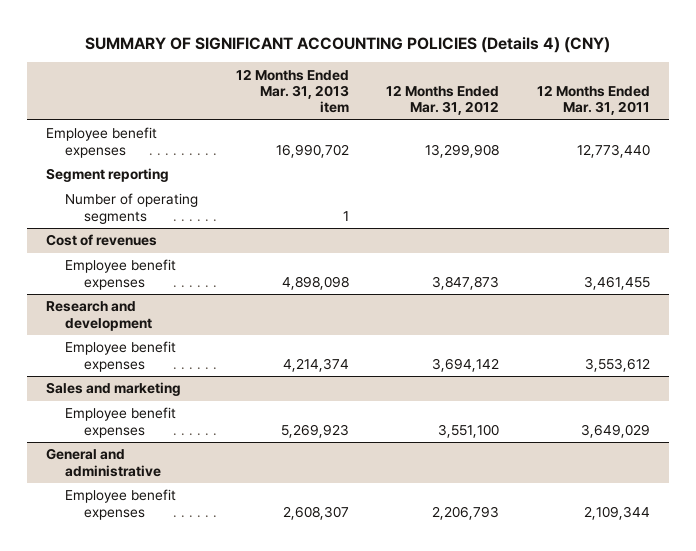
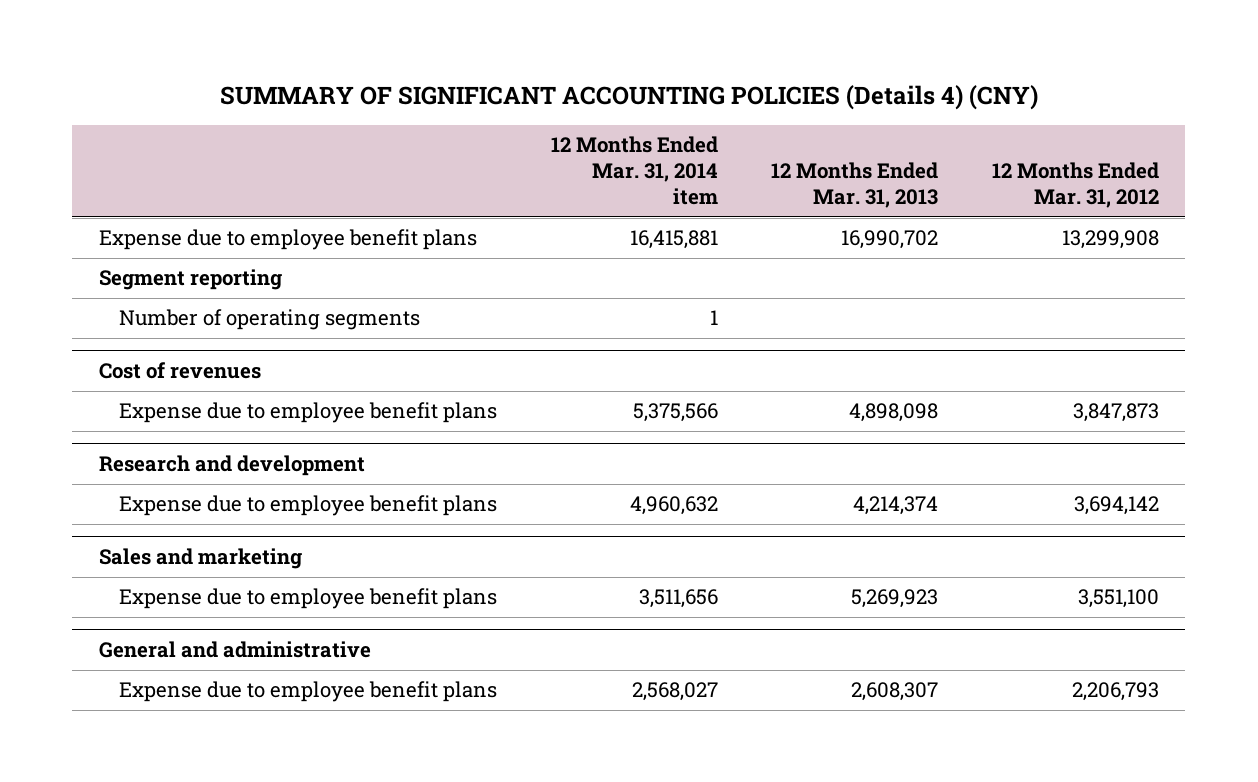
- | 12 Months Ended Mar. 31, 2013 item | 12 Months Ended Mar. 31, 2012 | 12 Months Ended Mar. 31, 2011
+ | 12 Months Ended Mar. 31, 2014 item | 12 Months Ended Mar. 31, 2013 | 12 Months Ended Mar. 31, 2012
- Employee benefit expenses | 16,990,702 | 13,299,908 | 12,773,440
+ Expense due to employee benefit plans | 16,415,881 | 16,990,702 | 13,299,908
@ Cost of revenues
- Employee benefit expenses | 4,898,098 | 3,847,873 | 3,461,455
+ Expense due to employee benefit plans | 5,375,566 | 4,898,098 | 3,847,873
@ Research and development
- Employee benefit expenses | 4,214,374 | 3,694,142 | 3,553,612
+ Expense due to employee benefit plans | 4,960,632 | 4,214,374 | 3,694,142
@ Sales and marketing
- Employee benefit expenses | 5,269,923 | 3,551,100 | 3,649,029
+ Expense due to employee benefit plans | 3,511,656 | 5,269,923 | 3,551,100
@ General and administrative
- Employee benefit expenses | 2,608,307 | 2,206,793 | 2,109,344
+ Expense due to employee benefit plans | 2,568,027 | 2,608,307 | 2,206,793

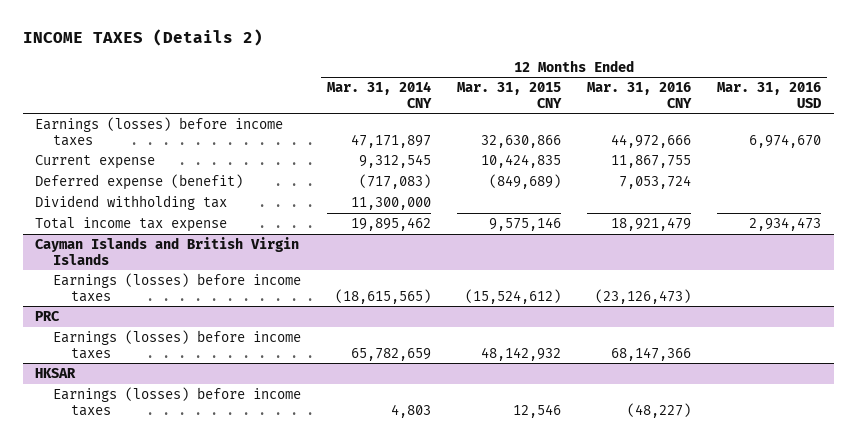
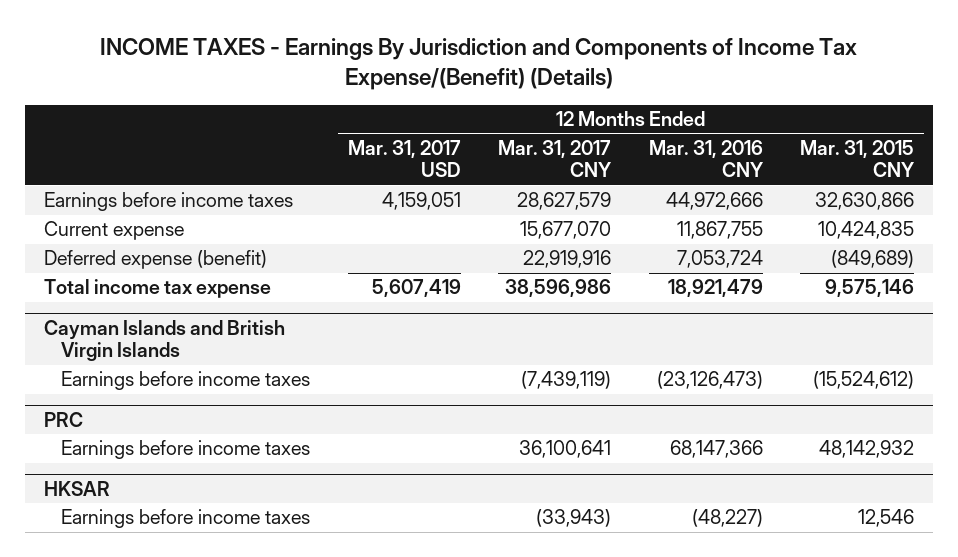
- INCOME TAXES (Details 2)
+ INCOME TAXES - Earnings By Jurisdiction and Components of Income Tax Expense/(Benefit) (Details)
- | 12 Months Ended Mar. 31, 2014 CNY | 12 Months Ended Mar. 31, 2015 CNY | 12 Months Ended Mar. 31, 2016 CNY | 12 Months Ended Mar. 31, 2016 USD
+ | 12 Months Ended Mar. 31, 2017 USD | 12 Months Ended Mar. 31, 2017 CNY | 12 Months Ended Mar. 31, 2016 CNY | 12 Months Ended Mar. 31, 2015 CNY
- Earnings (losses) before income taxes | 47,171,897 | 32,630,866 | 44,972,666 | 6,974,670
+ Earnings before income taxes | 4,159,051 | 28,627,579 | 44,972,666 | 32,630,866
- Dividend withholding tax | 11,300,000 | | |
@ Cayman Islands and British Virgin Islands
- Earnings (losses) before income taxes | (18,615,565) | (15,524,612) | (23,126,473) |
+ Earnings before income taxes | | (7,439,119) | (23,126,473) | (15,524,612)
@ PRC
- Earnings (losses) before income taxes | 65,782,659 | 48,142,932 | 68,147,366 |
+ Earnings before income taxes | | 36,100,641 | 68,147,366 | 48,142,932
@ HKSAR
- Earnings (losses) before income taxes | 4,803 | 12,546 | (48,227) |
+ Earnings before income taxes | | (33,943) | (48,227) | 12,546

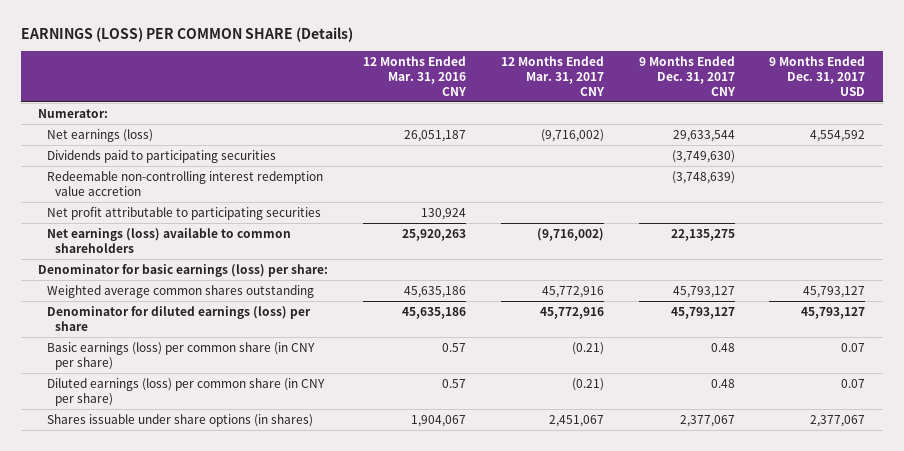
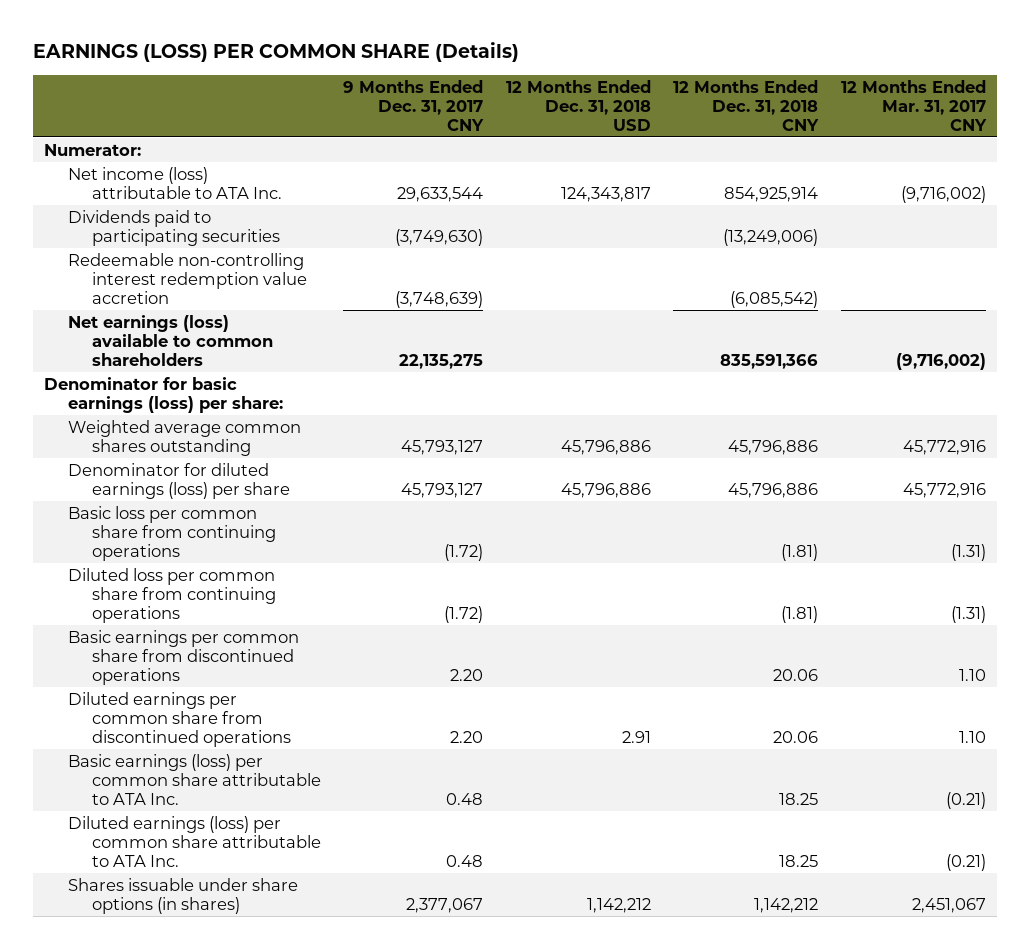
- | 12 Months Ended Mar. 31, 2016 CNY | 12 Months Ended Mar. 31, 2017 CNY | 9 Months Ended Dec. 31, 2017 CNY | 9 Months Ended Dec. 31, 2017 USD
+ | 9 Months Ended Dec. 31, 2017 CNY | 12 Months Ended Dec. 31, 2018 USD | 12 Months Ended Dec. 31, 2018 CNY | 12 Months Ended Mar. 31, 2017 CNY
- Net earnings (loss) | 26,051,187 | (9,716,002) | 29,633,544 | 4,554,592
+ Net income (loss) attributable to ATA Inc. | 29,633,544 | 124,343,817 | 854,925,914 | (9,716,002)
- Net profit attributable to participating securities | 130,924 | | |
- Basic earnings (loss) per common share (in CNY per share) | 0.57 | (0.21) | 0.48 | 0.07
- Diluted earnings (loss) per common share (in CNY per share) | 0.57 | (0.21) | 0.48 | 0.07
+ Basic loss per common share from continuing operations | (1.72) | | (1.81) | (1.31)
+ Diluted loss per common share from continuing operations | (1.72) | | (1.81) | (1.31)
+ Basic earnings per common share from discontinued operations | 2.20 | | 20.06 | 1.10
+ Diluted earnings per common share from discontinued operations | 2.20 | 2.91 | 20.06 | 1.10
+ Basic earnings (loss) per common share attributable to ATA Inc. | 0.48 | | 18.25 | (0.21)
+ Diluted earnings (loss) per common share attributable to ATA Inc. | 0.48 | | 18.25 | (0.21)

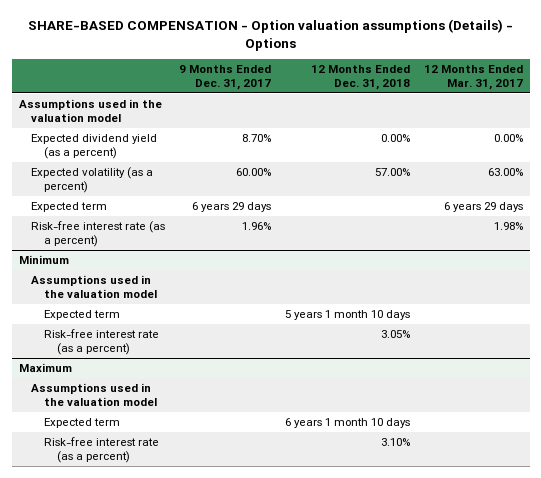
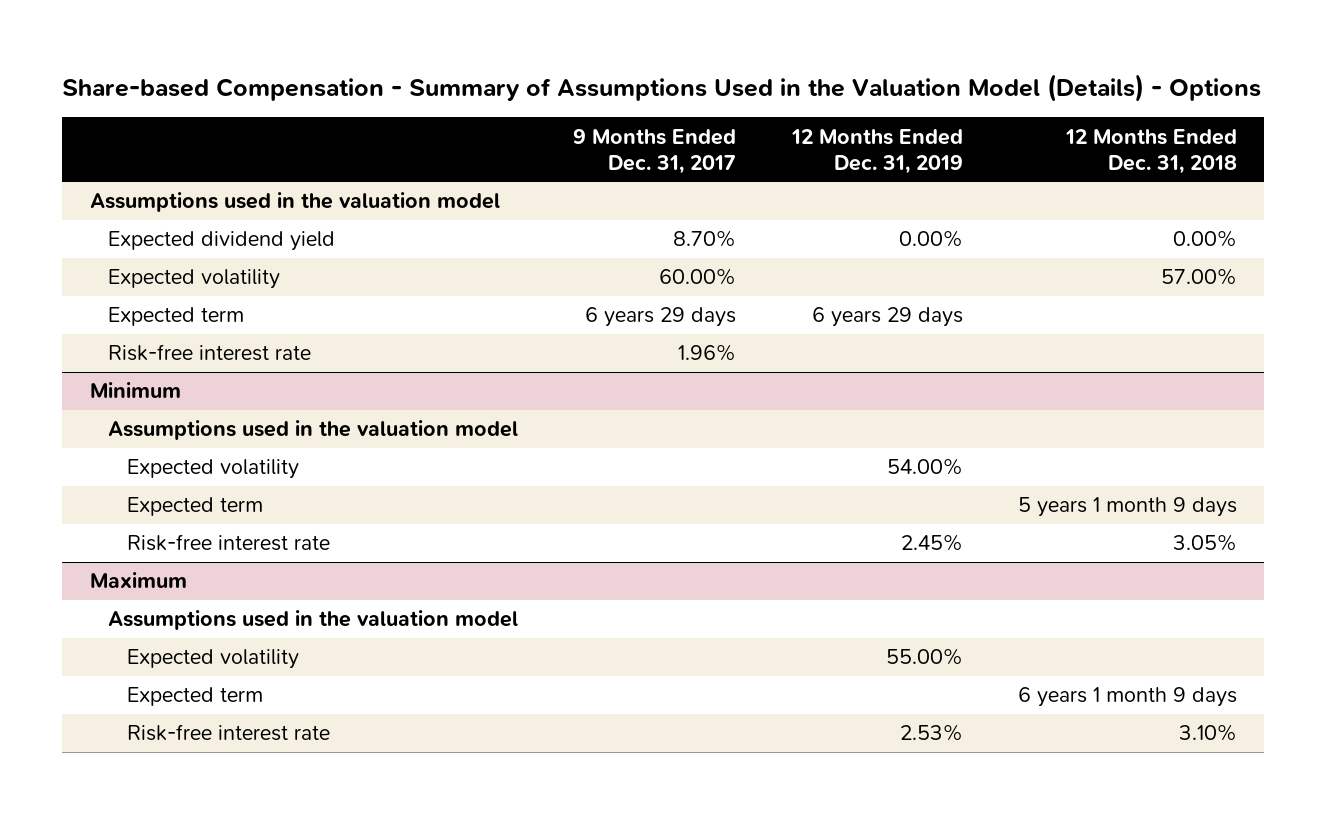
- SHARE-BASED COMPENSATION - Option valuation assumptions (Details) - Options
+ Share-based Compensation - Summary of Assumptions Used in the Valuation Model (Details) - Options
- | 9 Months Ended Dec. 31, 2017 | 12 Months Ended Dec. 31, 2018 | 12 Months Ended Mar. 31, 2017
+ | 9 Months Ended Dec. 31, 2017 | 12 Months Ended Dec. 31, 2019 | 12 Months Ended Dec. 31, 2018
- Expected dividend yield (as a percent) | 8.70% | 0.00% | 0.00%
- Expected volatility (as a percent) | 60.00% | 57.00% | 63.00%
+ Expected dividend yield | 8.70% | 0.00% | 0.00%
+ Expected volatility | 60.00% | | 57.00%
- Risk-free interest rate (as a percent) | 1.96% | | 1.98%
+ Risk-free interest rate | 1.96% | |
@ Minimum
- Expected term | | 5 years 1 month 10 days |
- Risk-free interest rate (as a percent) | | 3.05% |
+ Expected volatility | | 54.00% |
+ Expected term | | | 5 years 1 month 9 days
+ Risk-free interest rate | | 2.45% | 3.05%
@ Maximum
- Expected term | | 6 years 1 month 10 days |
- Risk-free interest rate (as a percent) | | 3.10% |
+ Expected volatility | | 55.00% |
+ Expected term | | | 6 years 1 month 9 days
+ Risk-free interest rate | | 2.53% | 3.10%

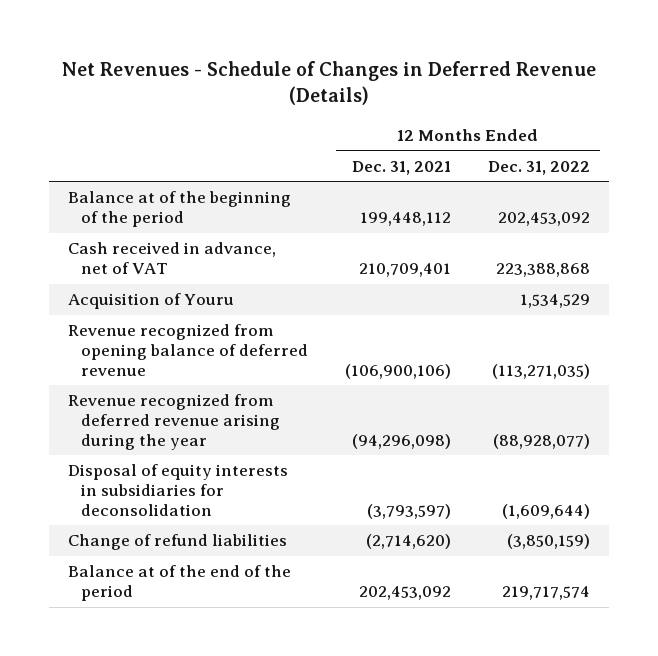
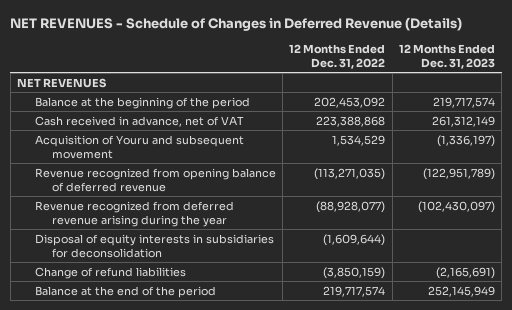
- Net Revenues - Schedule of Changes in Deferred Revenue (Details)
+ NET REVENUES - Schedule of Changes in Deferred Revenue (Details)
- | 12 Months Ended Dec. 31, 2021 | 12 Months Ended Dec. 31, 2022
+ | 12 Months Ended Dec. 31, 2022 | 12 Months Ended Dec. 31, 2023
- Balance at of the beginning of the period | 199,448,112 | 202,453,092
+ NET REVENUES
+ Balance at the beginning of the period | 202,453,092 | 219,717,574
- Acquisition of Youru | | 1,534,529
+ Acquisition of Youru and subsequent movement | 1,534,529 | (1,336,197)
- Balance at of the end of the period | 202,453,092 | 219,717,574
+ Balance at the end of the period | 219,717,574 | 252,145,949

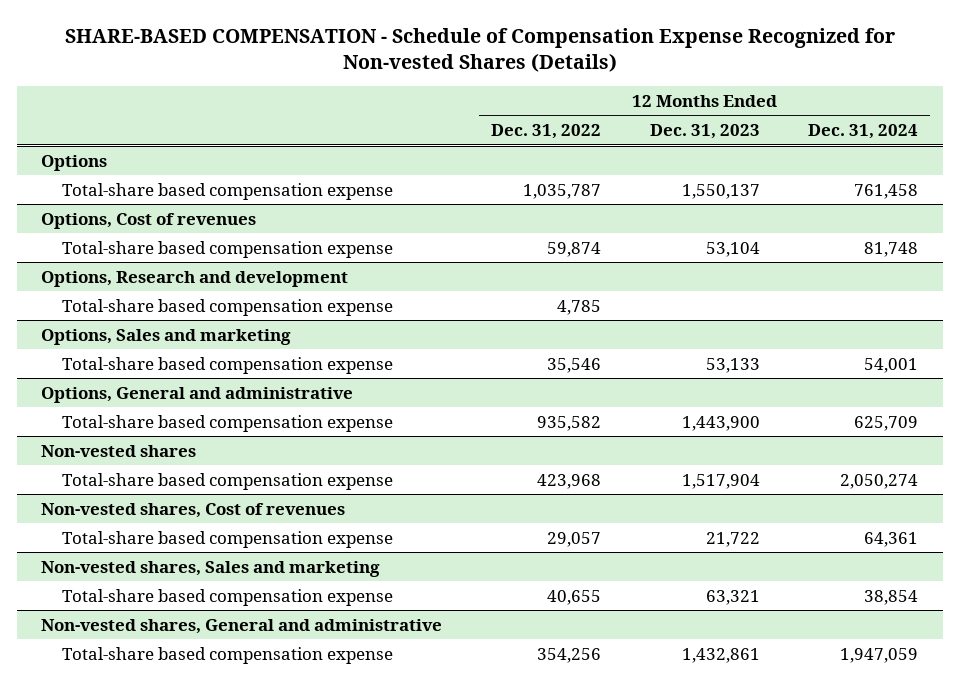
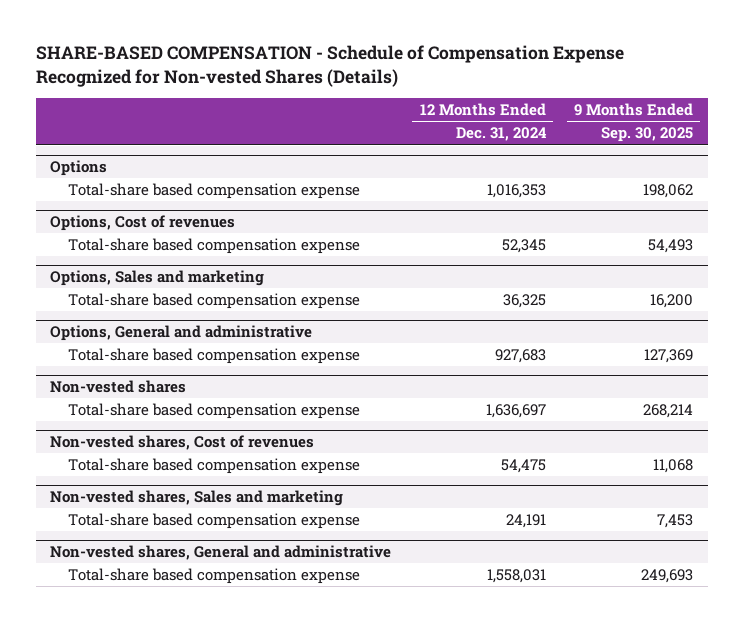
- | 12 Months Ended Dec. 31, 2022 | 12 Months Ended Dec. 31, 2023 | 12 Months Ended Dec. 31, 2024
+ | 12 Months Ended Dec. 31, 2024 | 9 Months Ended Sep. 30, 2025
@ Options
- Total-share based compensation expense | 1,035,787 | 1,550,137 | 761,458
+ Total-share based compensation expense | 1,016,353 | 198,062
@ Options, Cost of revenues
- Total-share based compensation expense | 59,874 | 53,104 | 81,748
- Options, Research and development
- Total-share based compensation expense | 4,785 | |
@ Options, Cost of revenues
+ Total-share based compensation expense | 52,345 | 54,493
@ Options, Sales and marketing
- Total-share based compensation expense | 35,546 | 53,133 | 54,001
+ Total-share based compensation expense | 36,325 | 16,200
@ Options, General and administrative
- Total-share based compensation expense | 935,582 | 1,443,900 | 625,709
+ Total-share based compensation expense | 927,683 | 127,369
@ Non-vested shares
- Total-share based compensation expense | 423,968 | 1,517,904 | 2,050,274
+ Total-share based compensation expense | 1,636,697 | 268,214
@ Non-vested shares, Cost of revenues
- Total-share based compensation expense | 29,057 | 21,722 | 64,361
+ Total-share based compensation expense | 54,475 | 11,068
@ Non-vested shares, Sales and marketing
- Total-share based compensation expense | 40,655 | 63,321 | 38,854
+ Total-share based compensation expense | 24,191 | 7,453
@ Non-vested shares, General and administrative
- Total-share based compensation expense | 354,256 | 1,432,861 | 1,947,059
+ Total-share based compensation expense | 1,558,031 | 249,693

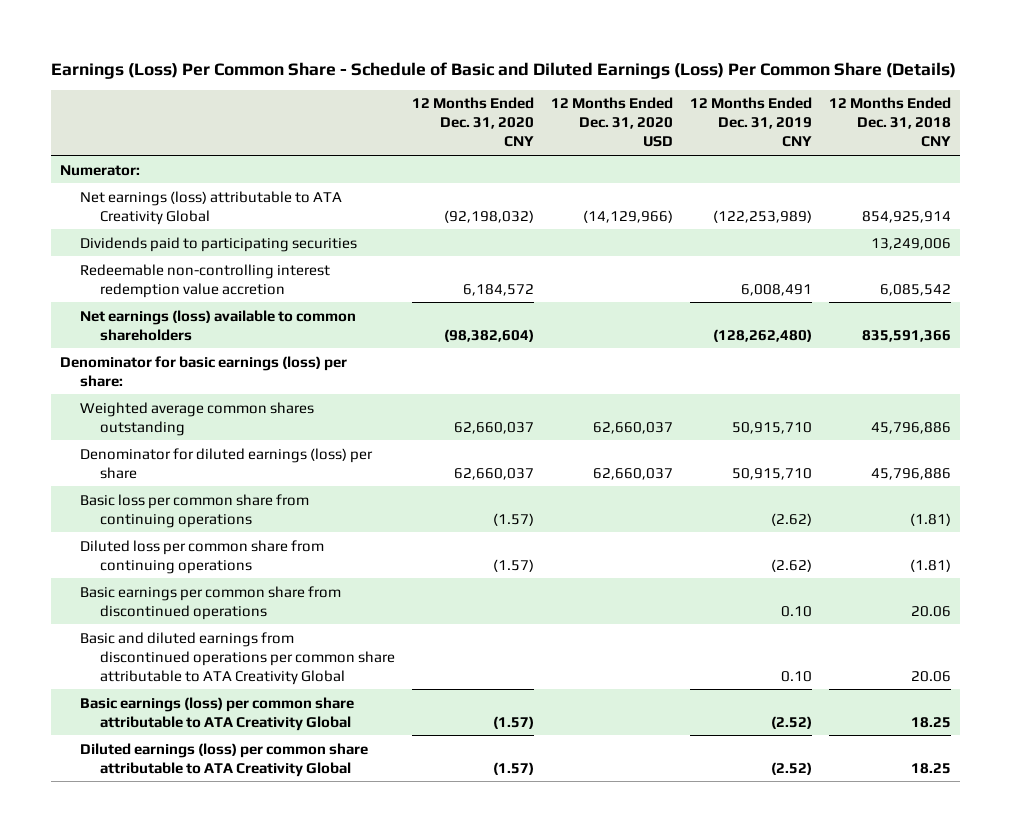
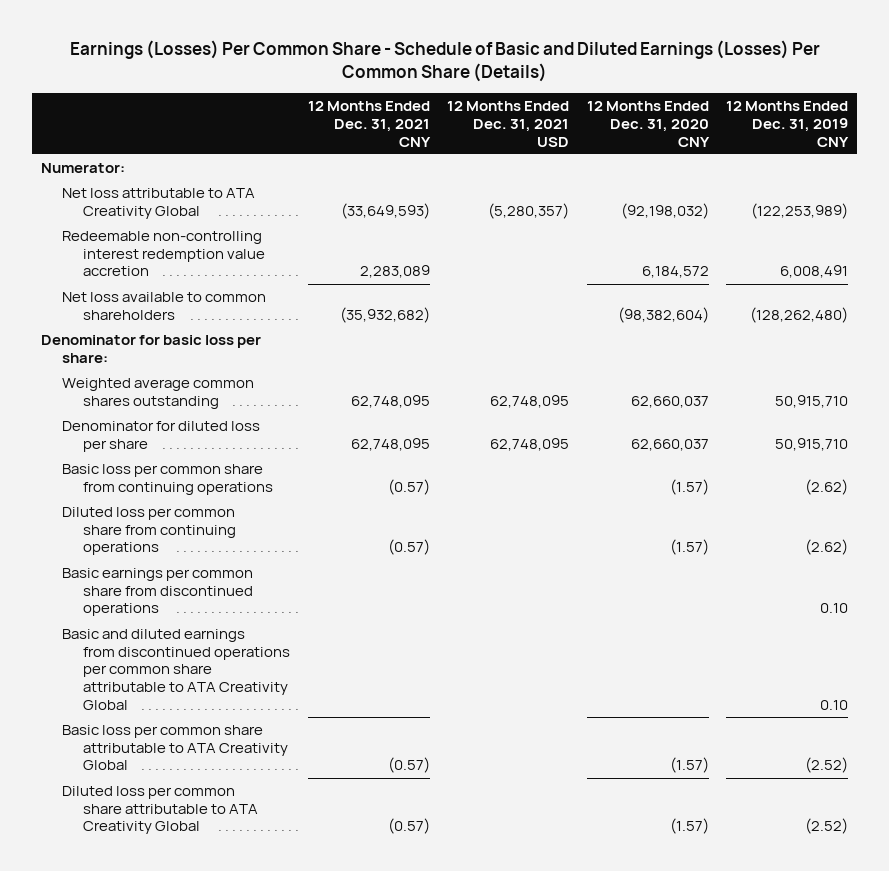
- Earnings (Loss) Per Common Share - Schedule of Basic and Diluted Earnings (Loss) Per Common Share (Details)
+ Earnings (Losses) Per Common Share - Schedule of Basic and Diluted Earnings (Losses) Per Common Share (Details)
- | 12 Months Ended Dec. 31, 2020 CNY | 12 Months Ended Dec. 31, 2020 USD | 12 Months Ended Dec. 31, 2019 CNY | 12 Months Ended Dec. 31, 2018 CNY
+ | 12 Months Ended Dec. 31, 2021 CNY | 12 Months Ended Dec. 31, 2021 USD | 12 Months Ended Dec. 31, 2020 CNY | 12 Months Ended Dec. 31, 2019 CNY
- Net earnings (loss) attributable to ATA Creativity Global | (92,198,032) | (14,129,966) | (122,253,989) | 854,925,914
- Dividends paid to participating securities | | | | 13,249,006
+ Net loss attributable to ATA Creativity Global | (33,649,593) | (5,280,357) | (92,198,032) | (122,253,989)
- Net earnings (loss) available to common shareholders | (98,382,604) | | (128,262,480) | 835,591,366
- Denominator for basic earnings (loss) per share:
+ Net loss available to common shareholders | (35,932,682) | | (98,382,604) | (128,262,480)
+ Denominator for basic loss per share:
- Denominator for diluted earnings (loss) per share | 62,660,037 | 62,660,037 | 50,915,710 | 45,796,886
+ Denominator for diluted loss per share | 62,748,095 | 62,748,095 | 62,660,037 | 50,915,710
- Basic earnings (loss) per common share attributable to ATA Creativity Global | (1.57) | | (2.52) | 18.25
- Diluted earnings (loss) per common share attributable to ATA Creativity Global | (1.57) | | (2.52) | 18.25
+ Basic loss per common share attributable to ATA Creativity Global | (0.57) | | (1.57) | (2.52)
+ Diluted loss per common share attributable to ATA Creativity Global | (0.57) | | (1.57) | (2.52)

